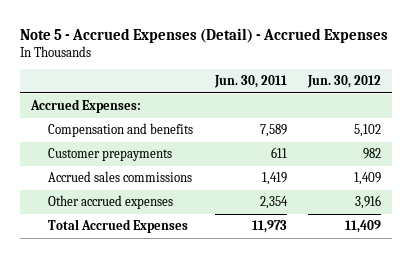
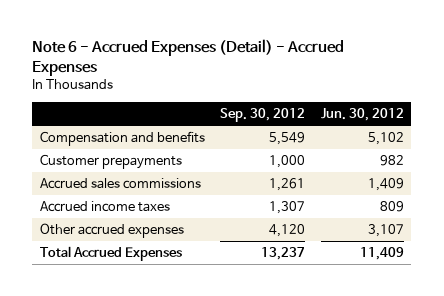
- Note 5 - Accrued Expenses (Detail) - Accrued Expenses
+ Note 6 - Accrued Expenses (Detail) - Accrued Expenses
- | Jun. 30, 2011 | Jun. 30, 2012
+ | Sep. 30, 2012 | Jun. 30, 2012
- Accrued Expenses:
- Other accrued expenses | 2,354 | 3,916
+ Accrued income taxes | 1,307 | 809
+ Other accrued expenses | 4,120 | 3,107

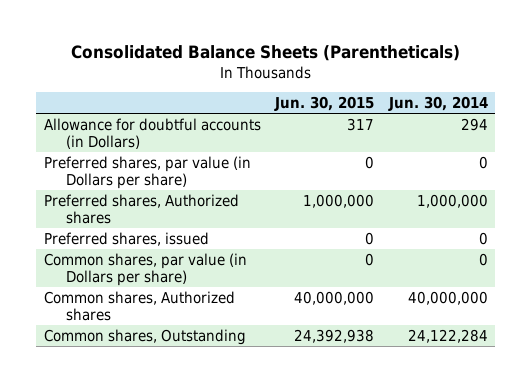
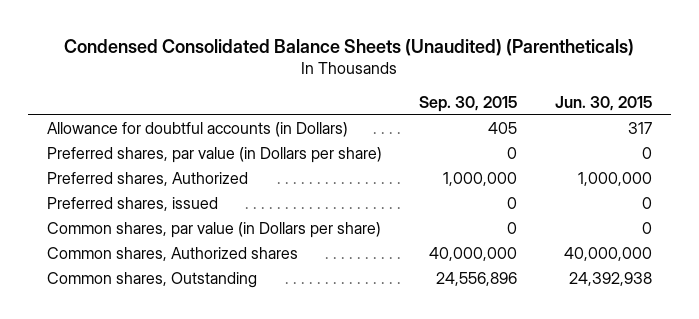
- Consolidated Balance Sheets (Parentheticals)
+ Condensed Consolidated Balance Sheets (Unaudited) (Parentheticals)
- | Jun. 30, 2015 | Jun. 30, 2014
+ | Sep. 30, 2015 | Jun. 30, 2015
- Preferred shares, Authorized shares | 1,000,000 | 1,000,000
+ Preferred shares, Authorized | 1,000,000 | 1,000,000

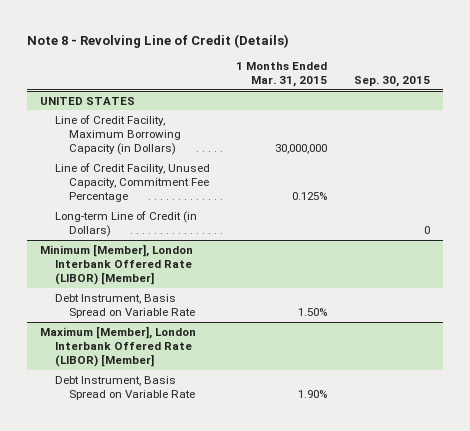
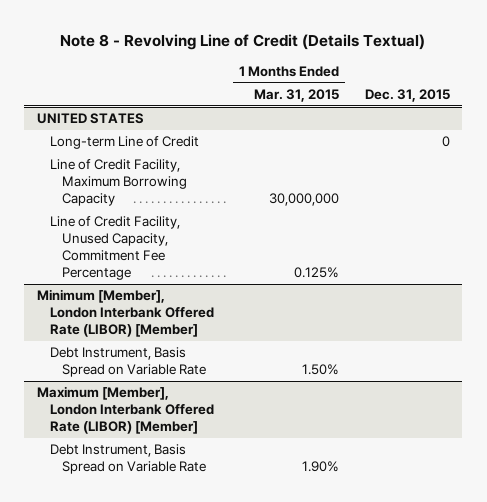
- Note 8 - Revolving Line of Credit (Details)
+ Note 8 - Revolving Line of Credit (Details Textual)
- | 1 Months Ended Mar. 31, 2015 | Sep. 30, 2015
+ | 1 Months Ended Mar. 31, 2015 | Dec. 31, 2015
@ UNITED STATES
- Line of Credit Facility, Maximum Borrowing Capacity (in Dollars) | 30,000,000 |
+ Long-term Line of Credit | | 0
+ Line of Credit Facility, Maximum Borrowing Capacity | 30,000,000 |
- Long-term Line of Credit (in Dollars) | | 0

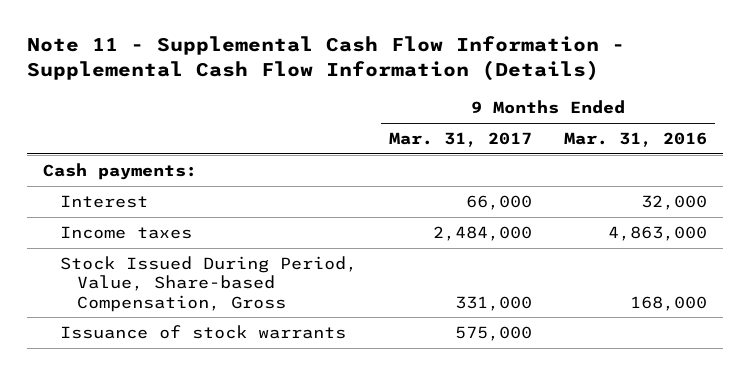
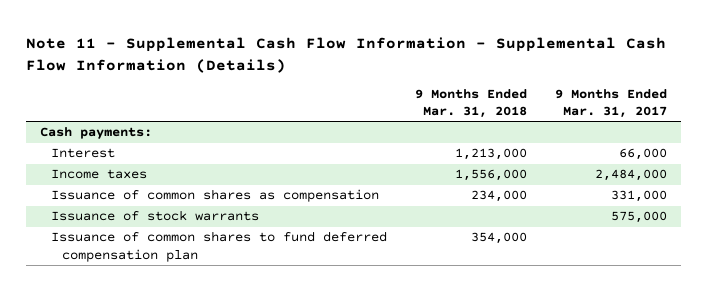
- | 9 Months Ended Mar. 31, 2017 | 9 Months Ended Mar. 31, 2016
+ | 9 Months Ended Mar. 31, 2018 | 9 Months Ended Mar. 31, 2017
- Stock Issued During Period, Value, Share-based Compensation, Gross | 331,000 | 168,000
+ Issuance of common shares as compensation | 234,000 | 331,000
+ Issuance of common shares to fund deferred compensation plan | 354,000 |

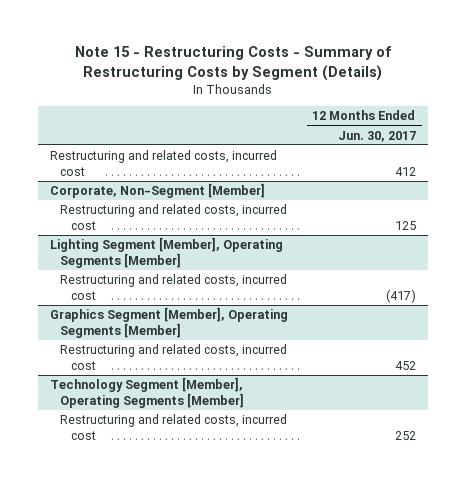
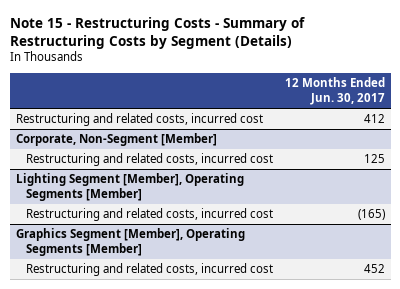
@ Lighting Segment [Member], Operating Segments [Member]
- Restructuring and related costs, incurred cost | (417)
+ Restructuring and related costs, incurred cost | (165)
- Technology Segment [Member], Operating Segments [Member]
- Restructuring and related costs, incurred cost | 252

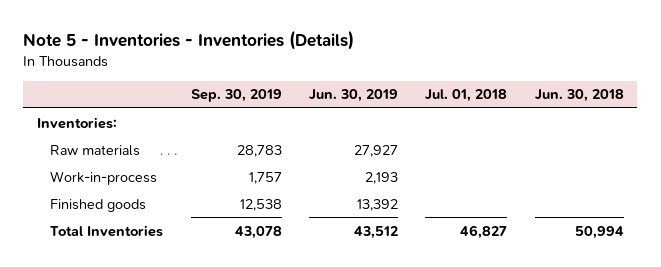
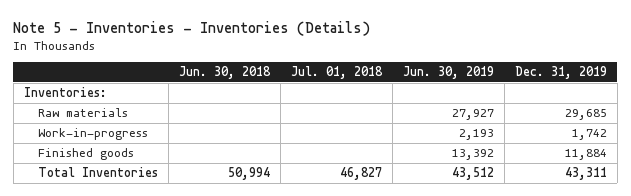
- | Sep. 30, 2019 | Jun. 30, 2019 | Jul. 01, 2018 | Jun. 30, 2018
+ | Jun. 30, 2018 | Jul. 01, 2018 | Jun. 30, 2019 | Dec. 31, 2019
- Work-in-process | 1,757 | 2,193 | |
+ Work-in-progress | | | 2,193 | 1,742

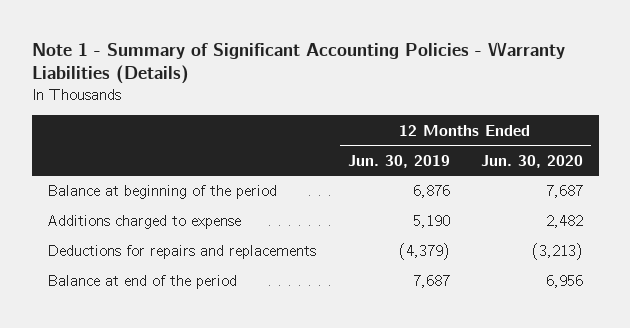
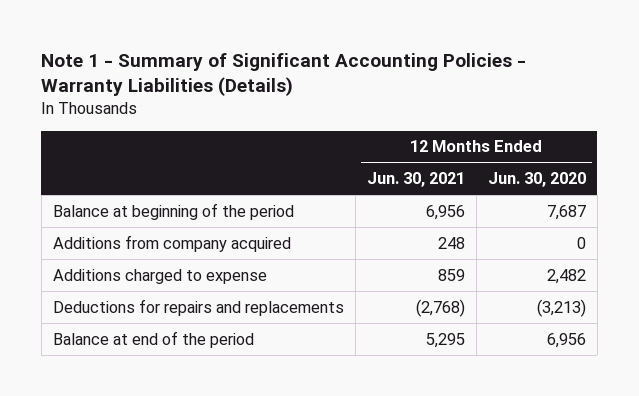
- | 12 Months Ended Jun. 30, 2019 | 12 Months Ended Jun. 30, 2020
+ | 12 Months Ended Jun. 30, 2021 | 12 Months Ended Jun. 30, 2020
+ Additions from company acquired | 248 | 0

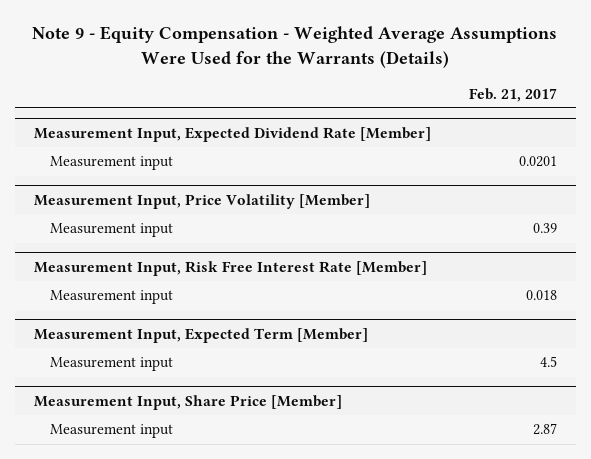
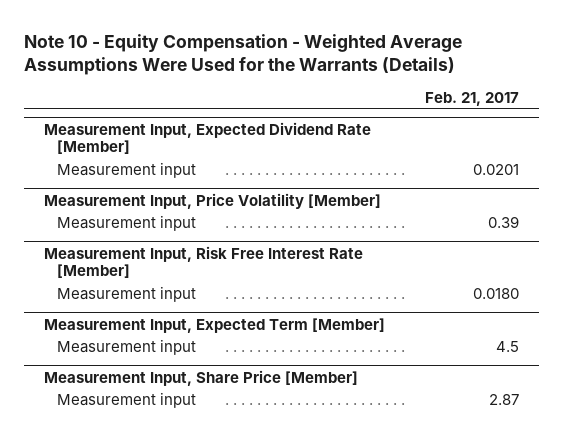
- Note 9 - Equity Compensation - Weighted Average Assumptions Were Used for the Warrants (Details)
+ Note 10 - Equity Compensation - Weighted Average Assumptions Were Used for the Warrants (Details)
@ Measurement Input, Risk Free Interest Rate [Member]
- Measurement input | 0.018
+ Measurement input | 0.0180

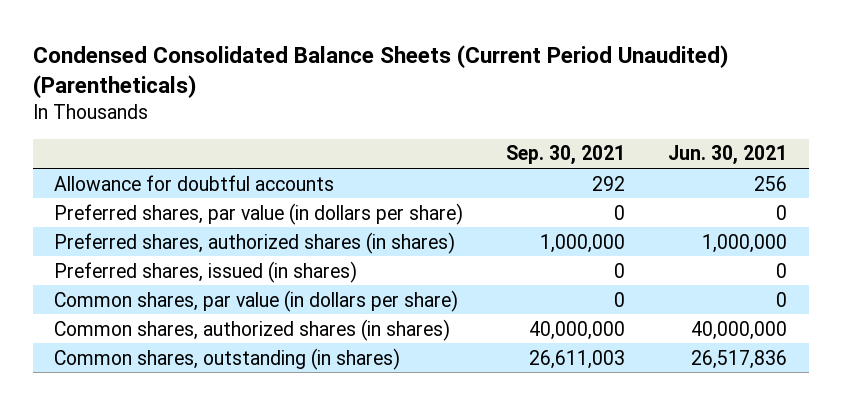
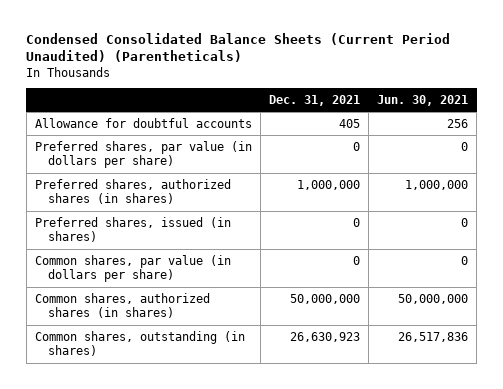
- | Sep. 30, 2021 | Jun. 30, 2021
+ | Dec. 31, 2021 | Jun. 30, 2021
- Common shares, authorized shares (in shares) | 40,000,000 | 40,000,000
+ Common shares, authorized shares (in shares) | 50,000,000 | 50,000,000

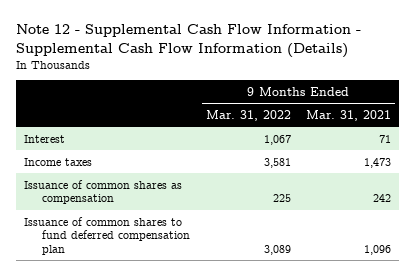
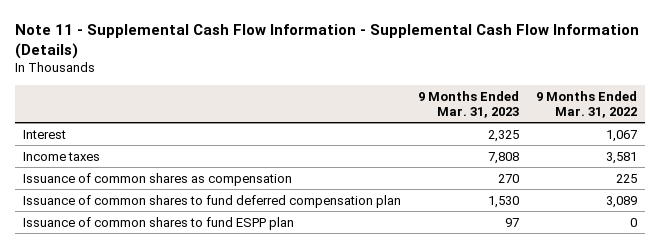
- Note 12 - Supplemental Cash Flow Information - Supplemental Cash Flow Information (Details)
+ Note 11 - Supplemental Cash Flow Information - Supplemental Cash Flow Information (Details)
- | 9 Months Ended Mar. 31, 2022 | 9 Months Ended Mar. 31, 2021
+ | 9 Months Ended Mar. 31, 2023 | 9 Months Ended Mar. 31, 2022
+ Issuance of common shares to fund ESPP plan | 97 | 0

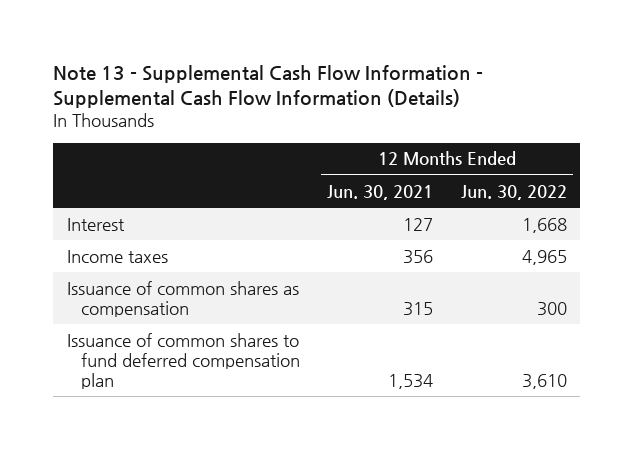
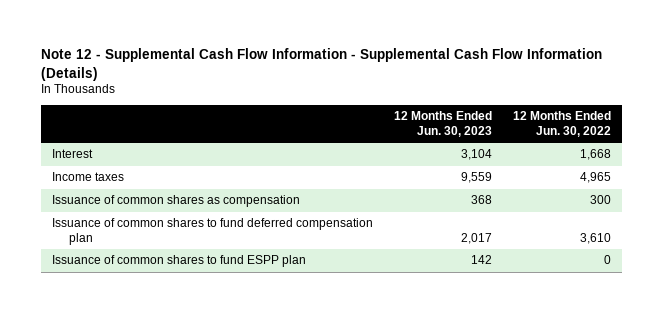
- Note 13 - Supplemental Cash Flow Information - Supplemental Cash Flow Information (Details)
+ Note 12 - Supplemental Cash Flow Information - Supplemental Cash Flow Information (Details)
- | 12 Months Ended Jun. 30, 2021 | 12 Months Ended Jun. 30, 2022
+ | 12 Months Ended Jun. 30, 2023 | 12 Months Ended Jun. 30, 2022
+ Issuance of common shares to fund ESPP plan | 142 | 0

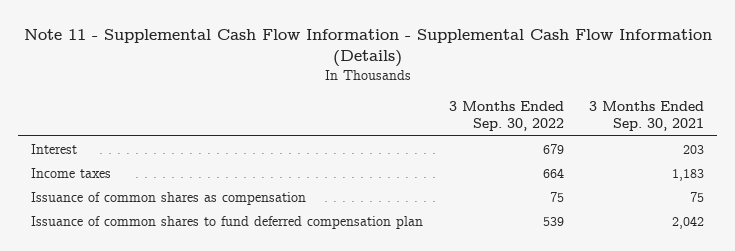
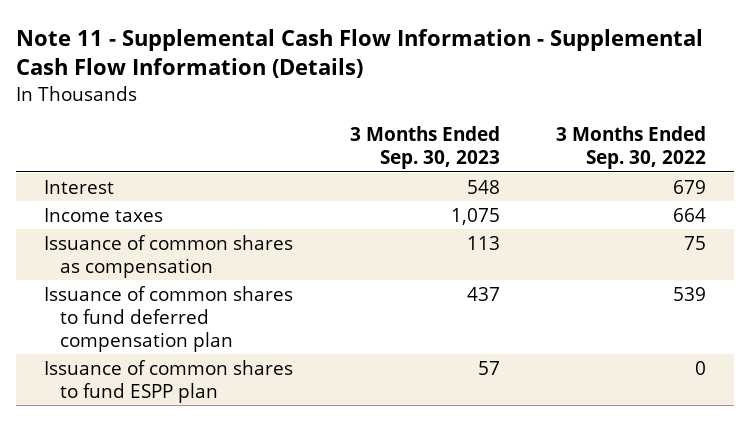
- | 3 Months Ended Sep. 30, 2022 | 3 Months Ended Sep. 30, 2021
+ | 3 Months Ended Sep. 30, 2023 | 3 Months Ended Sep. 30, 2022
+ Issuance of common shares to fund ESPP plan | 57 | 0

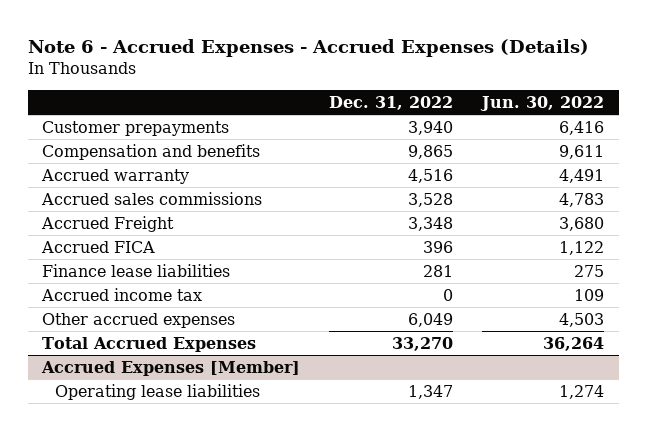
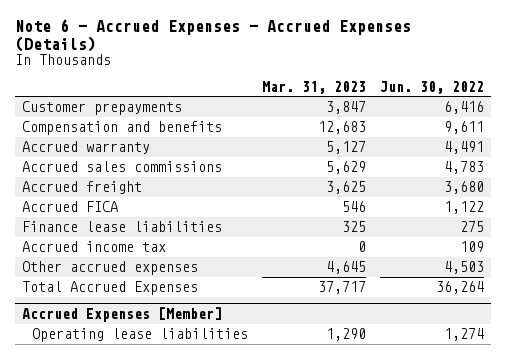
- | Dec. 31, 2022 | Jun. 30, 2022
+ | Mar. 31, 2023 | Jun. 30, 2022
- Accrued Freight | 3,348 | 3,680
+ Accrued freight | 3,625 | 3,680

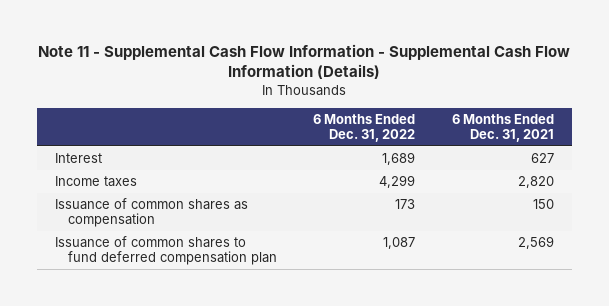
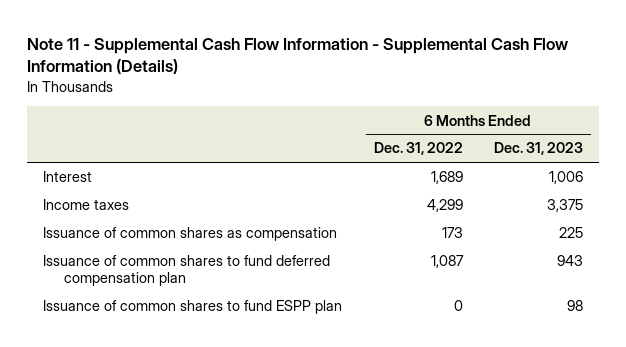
- | 6 Months Ended Dec. 31, 2022 | 6 Months Ended Dec. 31, 2021
+ | 6 Months Ended Dec. 31, 2022 | 6 Months Ended Dec. 31, 2023
+ Issuance of common shares to fund ESPP plan | 0 | 98

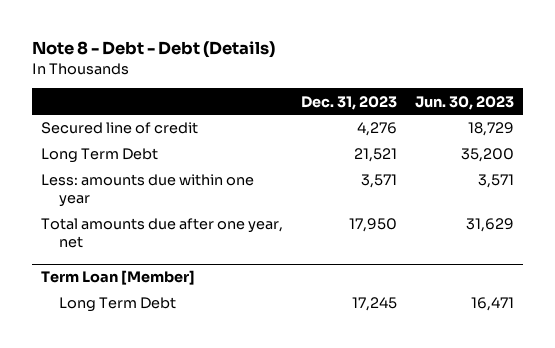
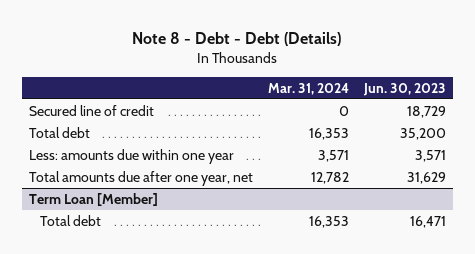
- | Dec. 31, 2023 | Jun. 30, 2023
+ | Mar. 31, 2024 | Jun. 30, 2023
- Long Term Debt | 21,521 | 35,200
+ Total debt | 16,353 | 35,200
@ Term Loan [Member]
- Long Term Debt | 17,245 | 16,471
+ Total debt | 16,353 | 16,471

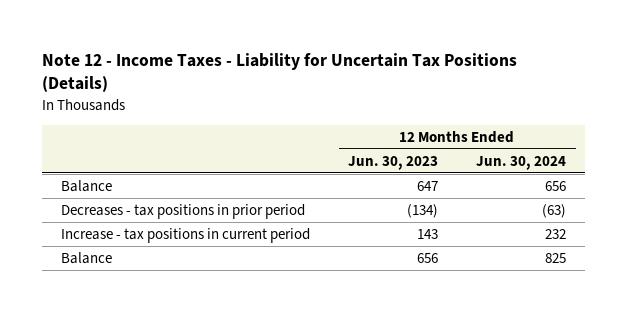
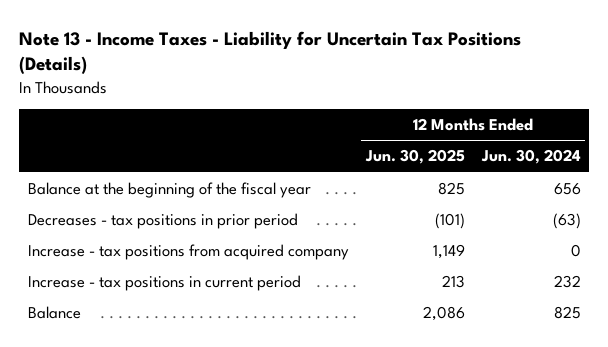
- Note 12 - Income Taxes - Liability for Uncertain Tax Positions (Details)
+ Note 13 - Income Taxes - Liability for Uncertain Tax Positions (Details)
- | 12 Months Ended Jun. 30, 2023 | 12 Months Ended Jun. 30, 2024
+ | 12 Months Ended Jun. 30, 2025 | 12 Months Ended Jun. 30, 2024
- Balance | 647 | 656
+ Balance at the beginning of the fiscal year | 825 | 656
+ Increase - tax positions from acquired company | 1,149 | 0

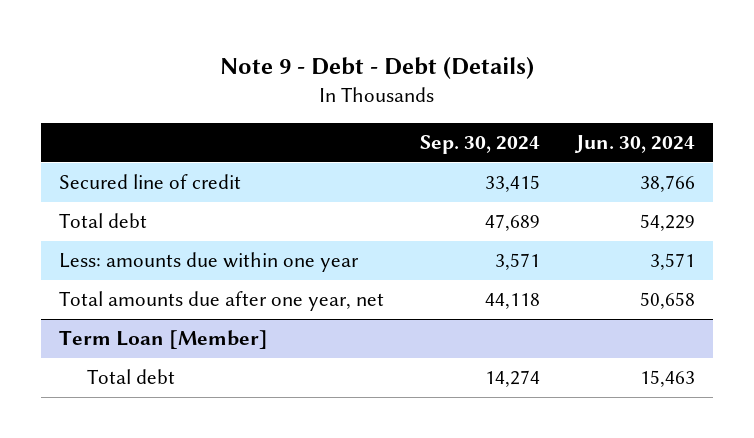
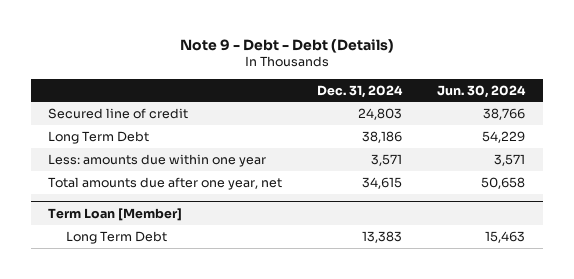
- | Sep. 30, 2024 | Jun. 30, 2024
+ | Dec. 31, 2024 | Jun. 30, 2024
- Total debt | 47,689 | 54,229
+ Long Term Debt | 38,186 | 54,229
@ Term Loan [Member]
- Total debt | 14,274 | 15,463
+ Long Term Debt | 13,383 | 15,463

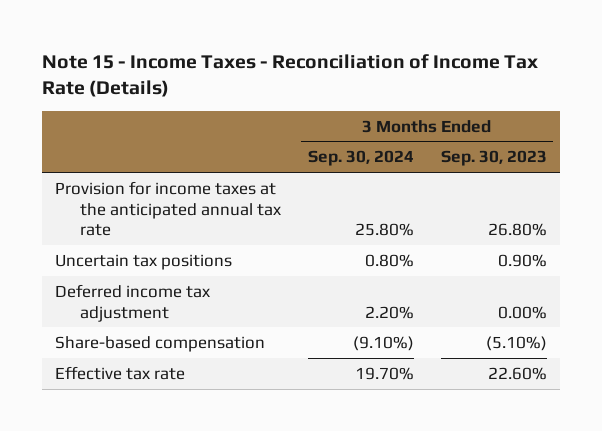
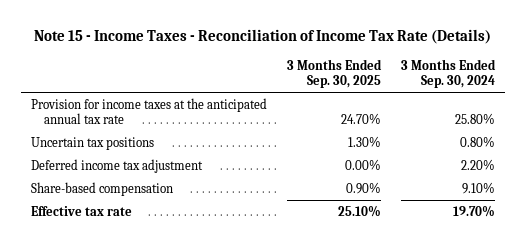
- | 3 Months Ended Sep. 30, 2024 | 3 Months Ended Sep. 30, 2023
+ | 3 Months Ended Sep. 30, 2025 | 3 Months Ended Sep. 30, 2024
- Share-based compensation | (9.10%) | (5.10%)
+ Share-based compensation | 0.90% | 9.10%

